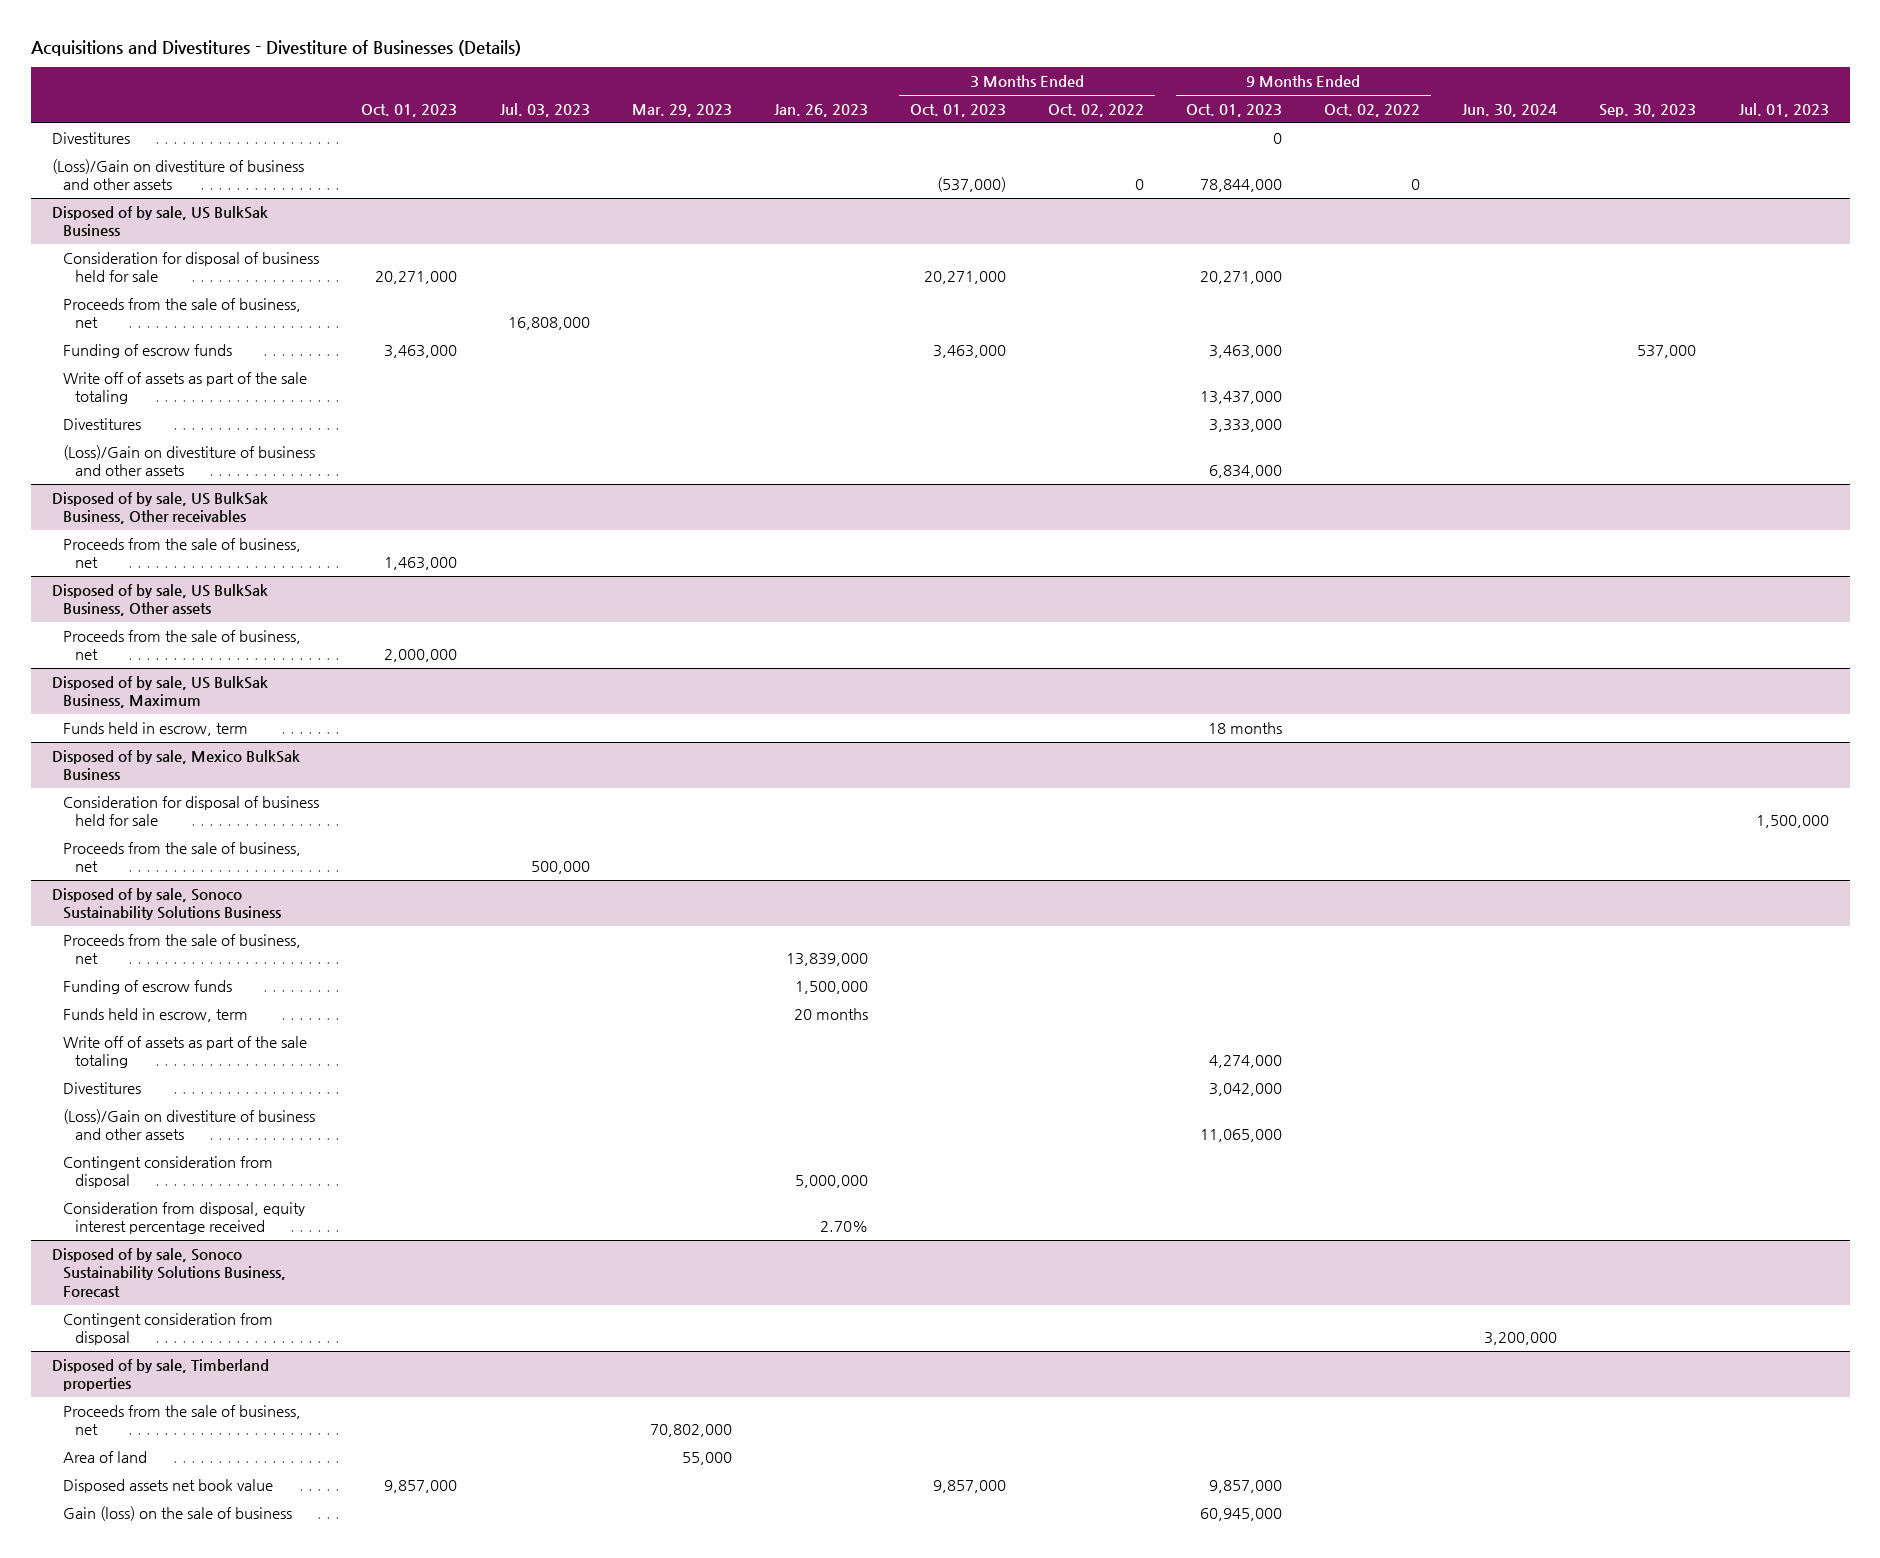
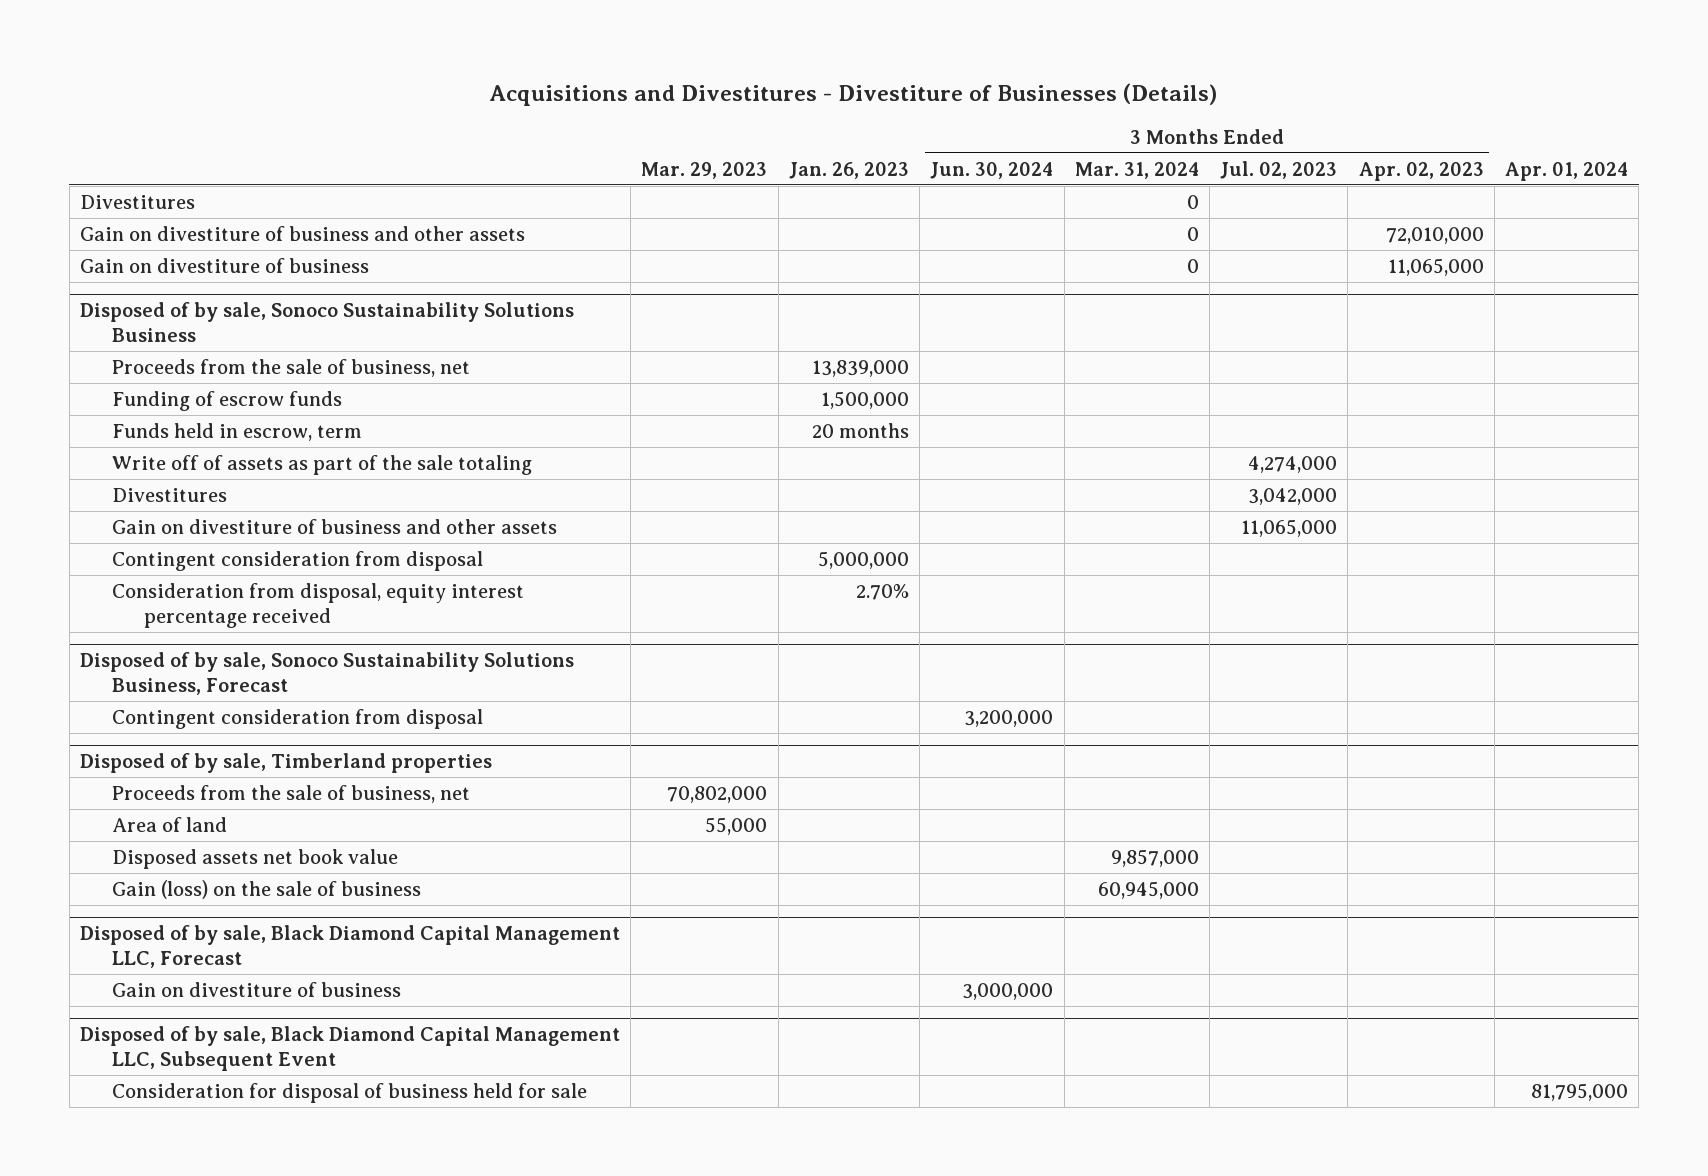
- | Oct. 01, 2023 | Jul. 03, 2023 | Mar. 29, 2023 | Jan. 26, 2023 | 3 Months Ended Oct. 01, 2023 | 3 Months Ended Oct. 02, 2022 | 9 Months Ended Oct. 01, 2023 | 9 Months Ended Oct. 02, 2022 | Jun. 30, 2024 | Sep. 30, 2023 | Jul. 01, 2023
+ | Mar. 29, 2023 | Jan. 26, 2023 | 3 Months Ended Jun. 30, 2024 | 3 Months Ended Mar. 31, 2024 | 3 Months Ended Jul. 02, 2023 | 3 Months Ended Apr. 02, 2023 | Apr. 01, 2024
- (Loss)/Gain on divestiture of business and other assets | | | | | (537,000) | 0 | 78,844,000 | 0 | | |
- Disposed of by sale, US BulkSak Business
- Consideration for disposal of business held for sale | 20,271,000 | | | | 20,271,000 | | 20,271,000 | | | |
- Proceeds from the sale of business, net | | 16,808,000 | | | | | | | | |
- Funding of escrow funds | 3,463,000 | | | | 3,463,000 | | 3,463,000 | | | 537,000 |
- Write off of assets as part of the sale totaling | | | | | | | 13,437,000 | | | |
- Divestitures | | | | | | | 3,333,000 | | | |
- (Loss)/Gain on divestiture of business and other assets | | | | | | | 6,834,000 | | | |
- Disposed of by sale, US BulkSak Business, Other receivables
- Proceeds from the sale of business, net | 1,463,000 | | | | | | | | | |
- Disposed of by sale, US BulkSak Business, Other assets
- Proceeds from the sale of business, net | 2,000,000 | | | | | | | | | |
- Disposed of by sale, US BulkSak Business, Maximum
- Funds held in escrow, term | | | | | | | 18 months | | | |
- Disposed of by sale, Mexico BulkSak Business
- Consideration for disposal of business held for sale | | | | | | | | | | | 1,500,000
- Proceeds from the sale of business, net | | 500,000 | | | | | | | | |
+ Gain on divestiture of business and other assets | | | | 0 | | 72,010,000 |
+ Gain on divestiture of business | | | | 0 | | 11,065,000 |
@ Disposed of by sale, Sonoco Sustainability Solutions Business
- (Loss)/Gain on divestiture of business and other assets | | | | | | | 11,065,000 | | | |
+ Gain on divestiture of business and other assets | | | | | 11,065,000 | |
+ Disposed of by sale, Black Diamond Capital Management LLC, Forecast
+ Gain on divestiture of business | | | 3,000,000 | | | |
+ Disposed of by sale, Black Diamond Capital Management LLC, Subsequent Event
+ Consideration for disposal of business held for sale | | | | | | | 81,795,000

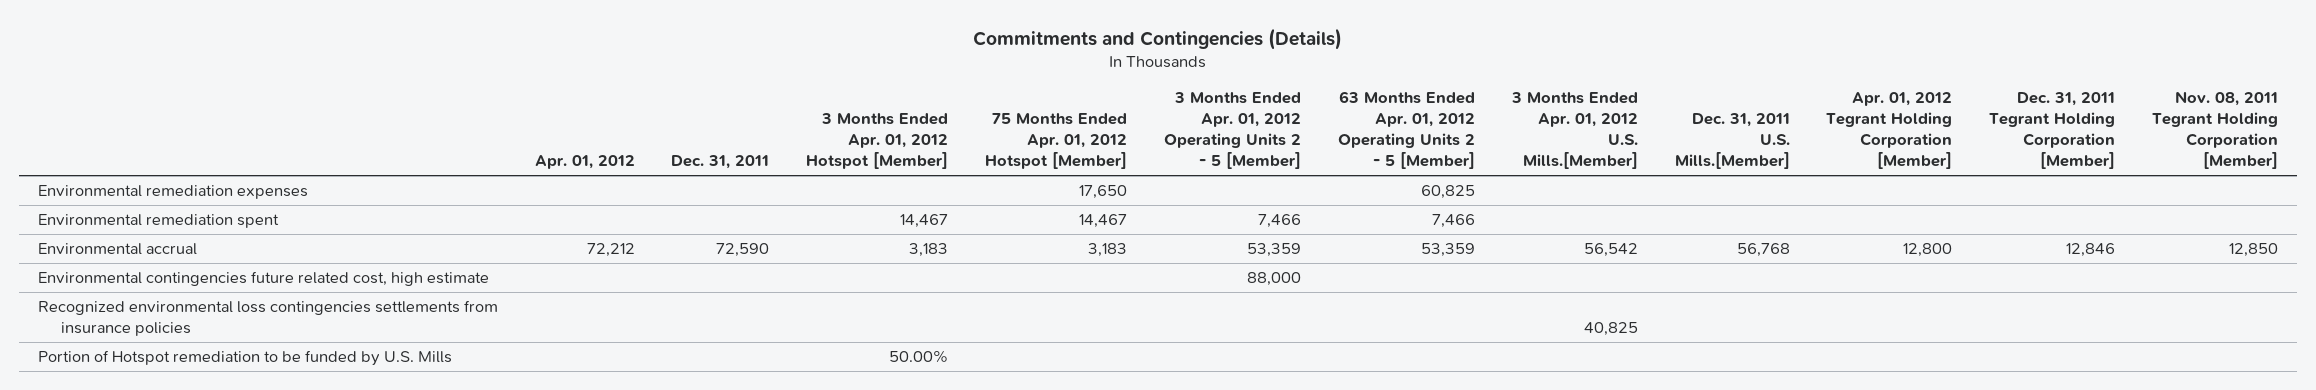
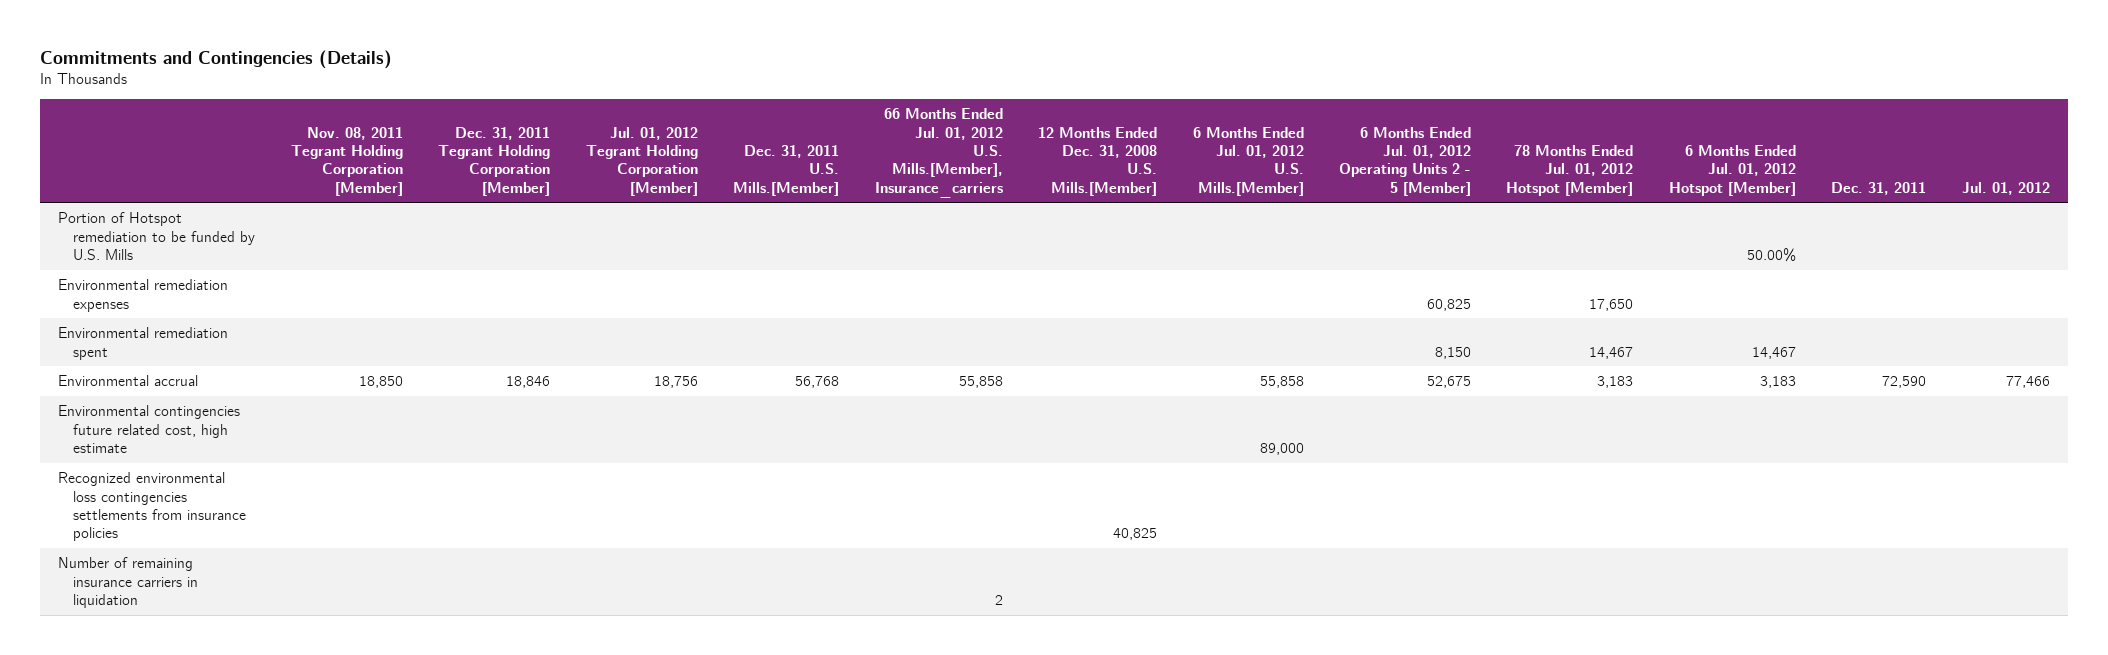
- | Apr. 01, 2012 | Dec. 31, 2011 | 3 Months Ended Apr. 01, 2012 Hotspot [Member] | 75 Months Ended Apr. 01, 2012 Hotspot [Member] | 3 Months Ended Apr. 01, 2012 Operating Units 2 - 5 [Member] | 63 Months Ended Apr. 01, 2012 Operating Units 2 - 5 [Member] | 3 Months Ended Apr. 01, 2012 U.S. Mills.[Member] | Dec. 31, 2011 U.S. Mills.[Member] | Apr. 01, 2012 Tegrant Holding Corporation [Member] | Dec. 31, 2011 Tegrant Holding Corporation [Member] | Nov. 08, 2011 Tegrant Holding Corporation [Member]
+ | Nov. 08, 2011 Tegrant Holding Corporation [Member] | Dec. 31, 2011 Tegrant Holding Corporation [Member] | Jul. 01, 2012 Tegrant Holding Corporation [Member] | Dec. 31, 2011 U.S. Mills.[Member] | 66 Months Ended Jul. 01, 2012 U.S. Mills.[Member], Insurance_carriers | 12 Months Ended Dec. 31, 2008 U.S. Mills.[Member] | 6 Months Ended Jul. 01, 2012 U.S. Mills.[Member] | 6 Months Ended Jul. 01, 2012 Operating Units 2 - 5 [Member] | 78 Months Ended Jul. 01, 2012 Hotspot [Member] | 6 Months Ended Jul. 01, 2012 Hotspot [Member] | Dec. 31, 2011 | Jul. 01, 2012
moved up: Portion of Hotspot remediation to be funded by U.S. Mills | | | | | | | | | | 50.00% | |
- Environmental accrual | 72,212 | 72,590 | 3,183 | 3,183 | 53,359 | 53,359 | 56,542 | 56,768 | 12,800 | 12,846 | 12,850
+ Environmental accrual | 18,850 | 18,846 | 18,756 | 56,768 | 55,858 | | 55,858 | 52,675 | 3,183 | 3,183 | 72,590 | 77,466
+ Number of remaining insurance carriers in liquidation | | | | | 2 | | | | | | |

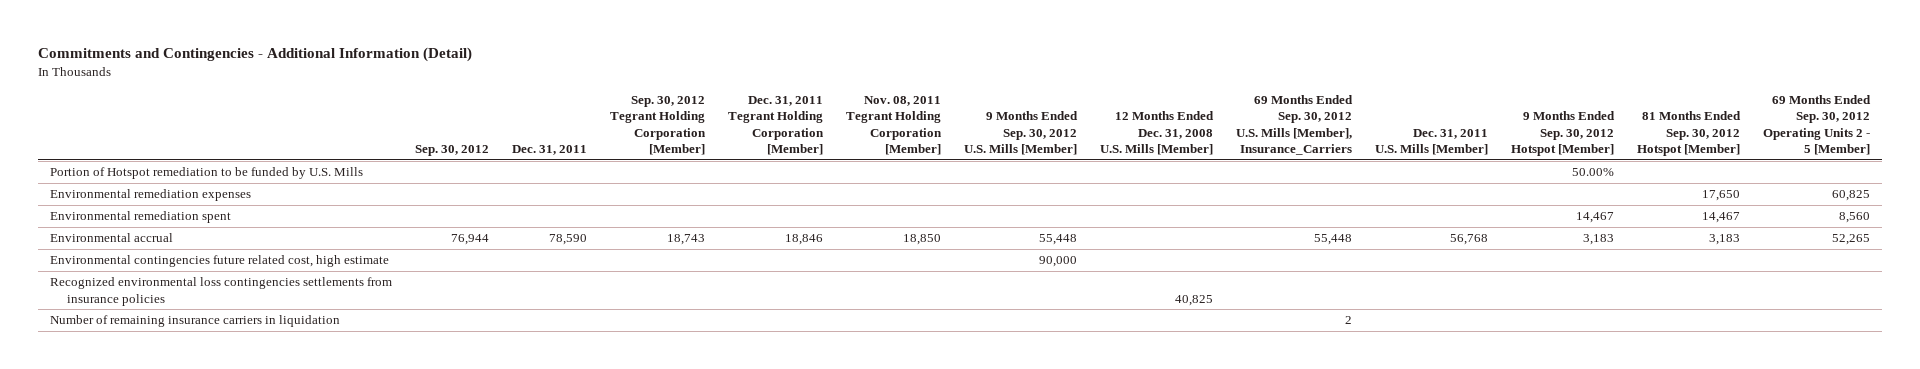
- Commitments and Contingencies (Details)
+ Commitments and Contingencies - Additional Information (Detail)
- | Nov. 08, 2011 Tegrant Holding Corporation [Member] | Dec. 31, 2011 Tegrant Holding Corporation [Member] | Jul. 01, 2012 Tegrant Holding Corporation [Member] | Dec. 31, 2011 U.S. Mills.[Member] | 66 Months Ended Jul. 01, 2012 U.S. Mills.[Member], Insurance_carriers | 12 Months Ended Dec. 31, 2008 U.S. Mills.[Member] | 6 Months Ended Jul. 01, 2012 U.S. Mills.[Member] | 6 Months Ended Jul. 01, 2012 Operating Units 2 - 5 [Member] | 78 Months Ended Jul. 01, 2012 Hotspot [Member] | 6 Months Ended Jul. 01, 2012 Hotspot [Member] | Dec. 31, 2011 | Jul. 01, 2012
+ | Sep. 30, 2012 | Dec. 31, 2011 | Sep. 30, 2012 Tegrant Holding Corporation [Member] | Dec. 31, 2011 Tegrant Holding Corporation [Member] | Nov. 08, 2011 Tegrant Holding Corporation [Member] | 9 Months Ended Sep. 30, 2012 U.S. Mills [Member] | 12 Months Ended Dec. 31, 2008 U.S. Mills [Member] | 69 Months Ended Sep. 30, 2012 U.S. Mills [Member], Insurance_Carriers | Dec. 31, 2011 U.S. Mills [Member] | 9 Months Ended Sep. 30, 2012 Hotspot [Member] | 81 Months Ended Sep. 30, 2012 Hotspot [Member] | 69 Months Ended Sep. 30, 2012 Operating Units 2 - 5 [Member]
- Environmental accrual | 18,850 | 18,846 | 18,756 | 56,768 | 55,858 | | 55,858 | 52,675 | 3,183 | 3,183 | 72,590 | 77,466
+ Environmental accrual | 76,944 | 78,590 | 18,743 | 18,846 | 18,850 | 55,448 | | 55,448 | 56,768 | 3,183 | 3,183 | 52,265

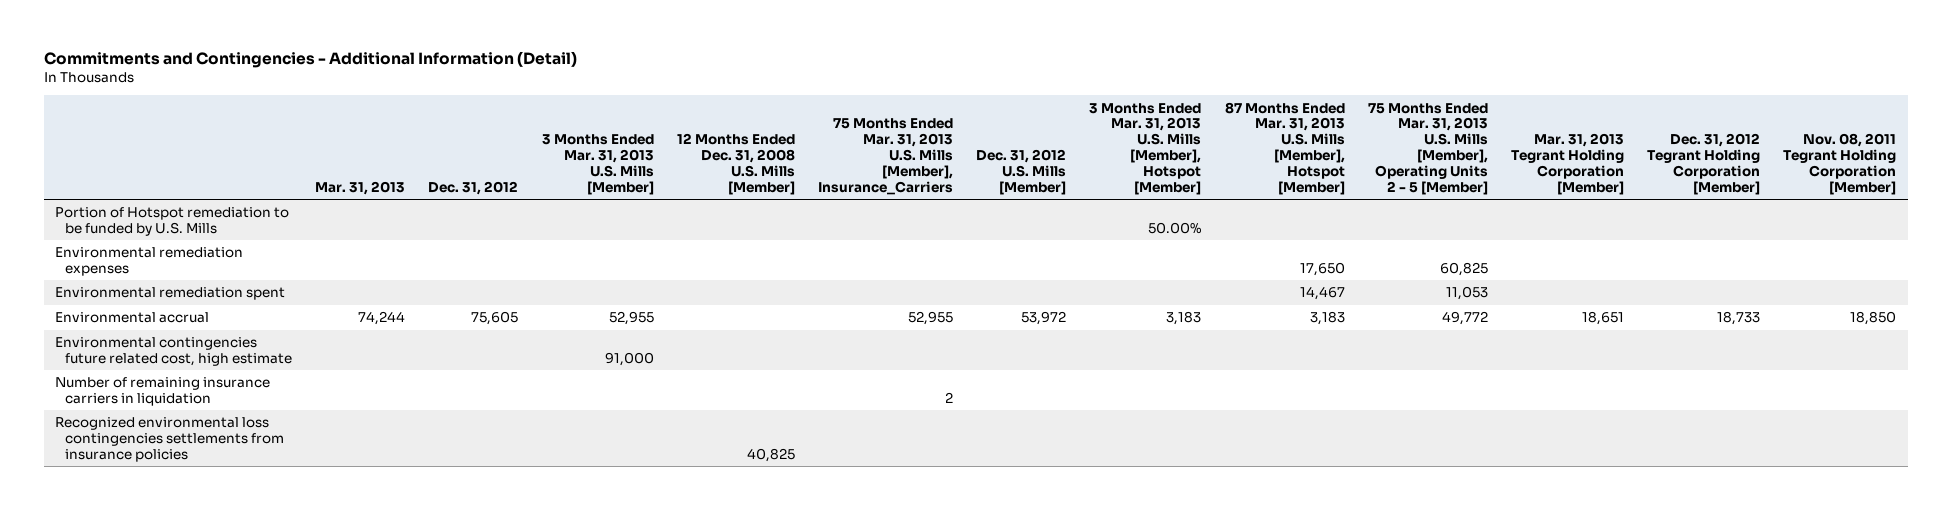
- | Sep. 30, 2012 | Dec. 31, 2011 | Sep. 30, 2012 Tegrant Holding Corporation [Member] | Dec. 31, 2011 Tegrant Holding Corporation [Member] | Nov. 08, 2011 Tegrant Holding Corporation [Member] | 9 Months Ended Sep. 30, 2012 U.S. Mills [Member] | 12 Months Ended Dec. 31, 2008 U.S. Mills [Member] | 69 Months Ended Sep. 30, 2012 U.S. Mills [Member], Insurance_Carriers | Dec. 31, 2011 U.S. Mills [Member] | 9 Months Ended Sep. 30, 2012 Hotspot [Member] | 81 Months Ended Sep. 30, 2012 Hotspot [Member] | 69 Months Ended Sep. 30, 2012 Operating Units 2 - 5 [Member]
+ | Mar. 31, 2013 | Dec. 31, 2012 | 3 Months Ended Mar. 31, 2013 U.S. Mills [Member] | 12 Months Ended Dec. 31, 2008 U.S. Mills [Member] | 75 Months Ended Mar. 31, 2013 U.S. Mills [Member], Insurance_Carriers | Dec. 31, 2012 U.S. Mills [Member] | 3 Months Ended Mar. 31, 2013 U.S. Mills [Member], Hotspot [Member] | 87 Months Ended Mar. 31, 2013 U.S. Mills [Member], Hotspot [Member] | 75 Months Ended Mar. 31, 2013 U.S. Mills [Member], Operating Units 2 - 5 [Member] | Mar. 31, 2013 Tegrant Holding Corporation [Member] | Dec. 31, 2012 Tegrant Holding Corporation [Member] | Nov. 08, 2011 Tegrant Holding Corporation [Member]
moved down: Recognized environmental loss contingencies settlements from insurance policies | | | | 40,825 | | | | | | | |

